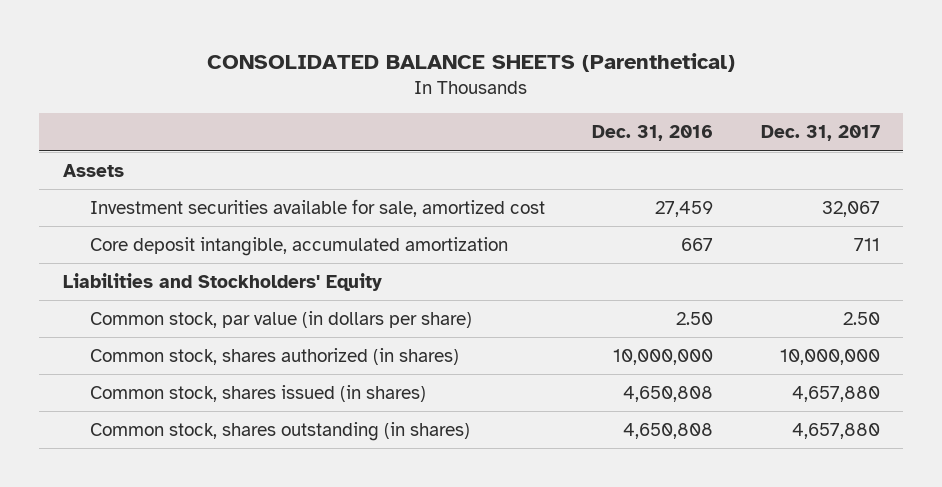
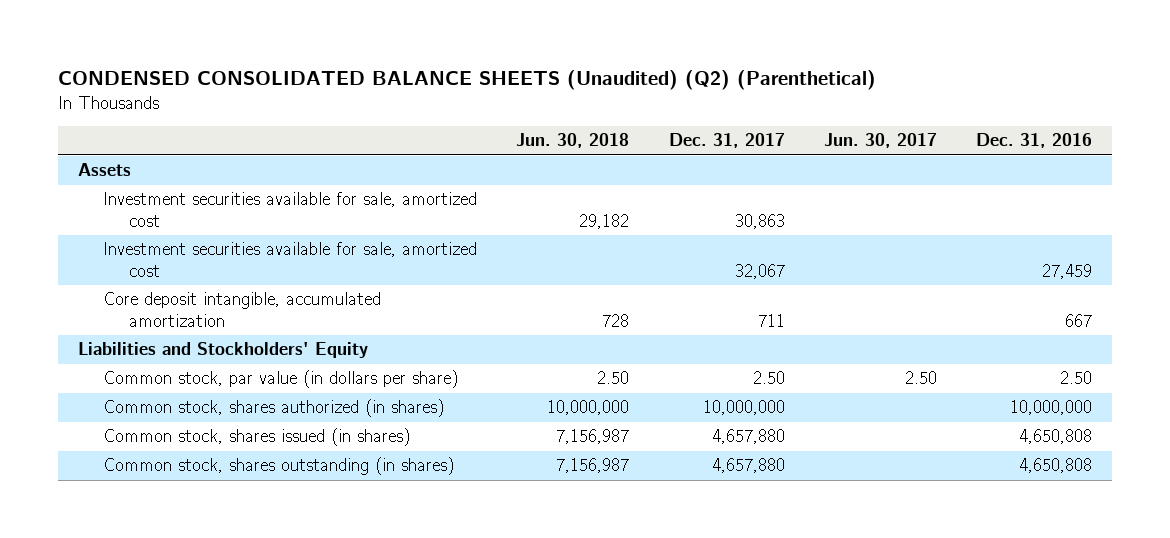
- CONSOLIDATED BALANCE SHEETS (Parenthetical)
+ CONDENSED CONSOLIDATED BALANCE SHEETS (Unaudited) (Q2) (Parenthetical)
- | Dec. 31, 2016 | Dec. 31, 2017
+ | Jun. 30, 2018 | Dec. 31, 2017 | Jun. 30, 2017 | Dec. 31, 2016
+ Investment securities available for sale, amortized cost | 29,182 | 30,863 | |

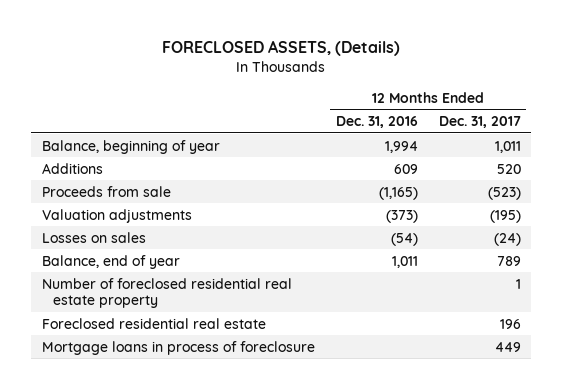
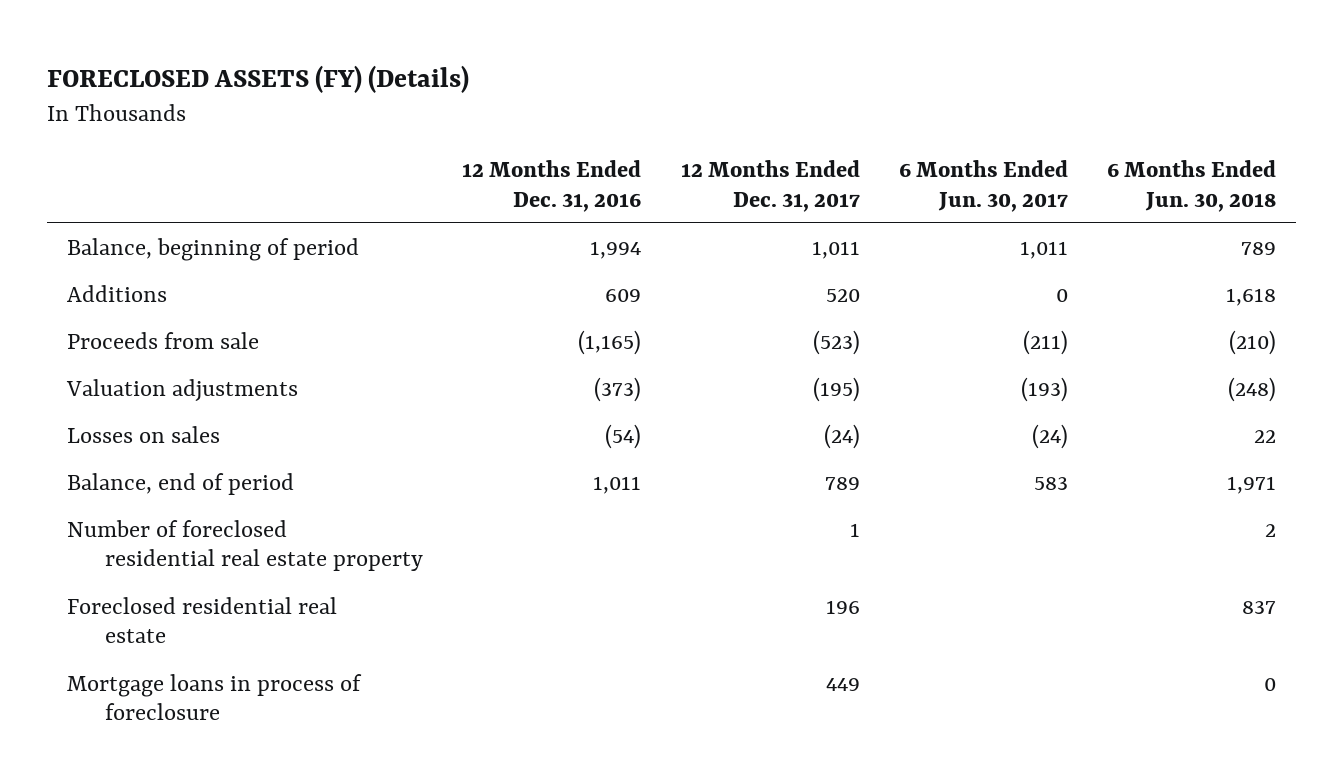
- FORECLOSED ASSETS, (Details)
+ FORECLOSED ASSETS (FY) (Details)
- | 12 Months Ended Dec. 31, 2016 | 12 Months Ended Dec. 31, 2017
+ | 12 Months Ended Dec. 31, 2016 | 12 Months Ended Dec. 31, 2017 | 6 Months Ended Jun. 30, 2017 | 6 Months Ended Jun. 30, 2018
- Balance, beginning of year | 1,994 | 1,011
+ Balance, beginning of period | 1,994 | 1,011 | 1,011 | 789
- Balance, end of year | 1,011 | 789
+ Balance, end of period | 1,011 | 789 | 583 | 1,971

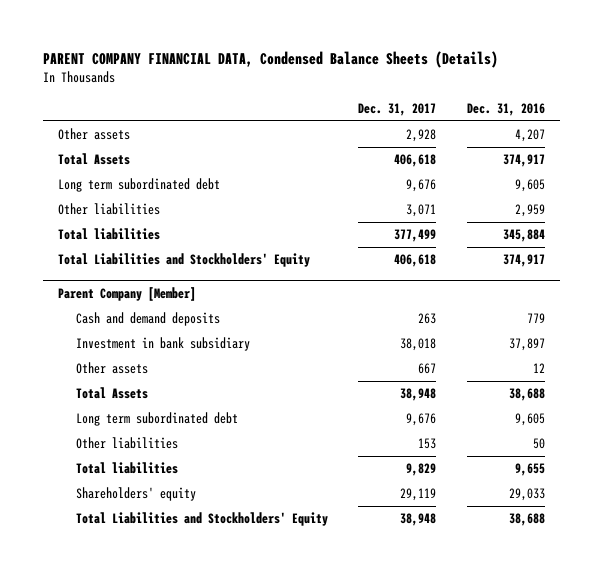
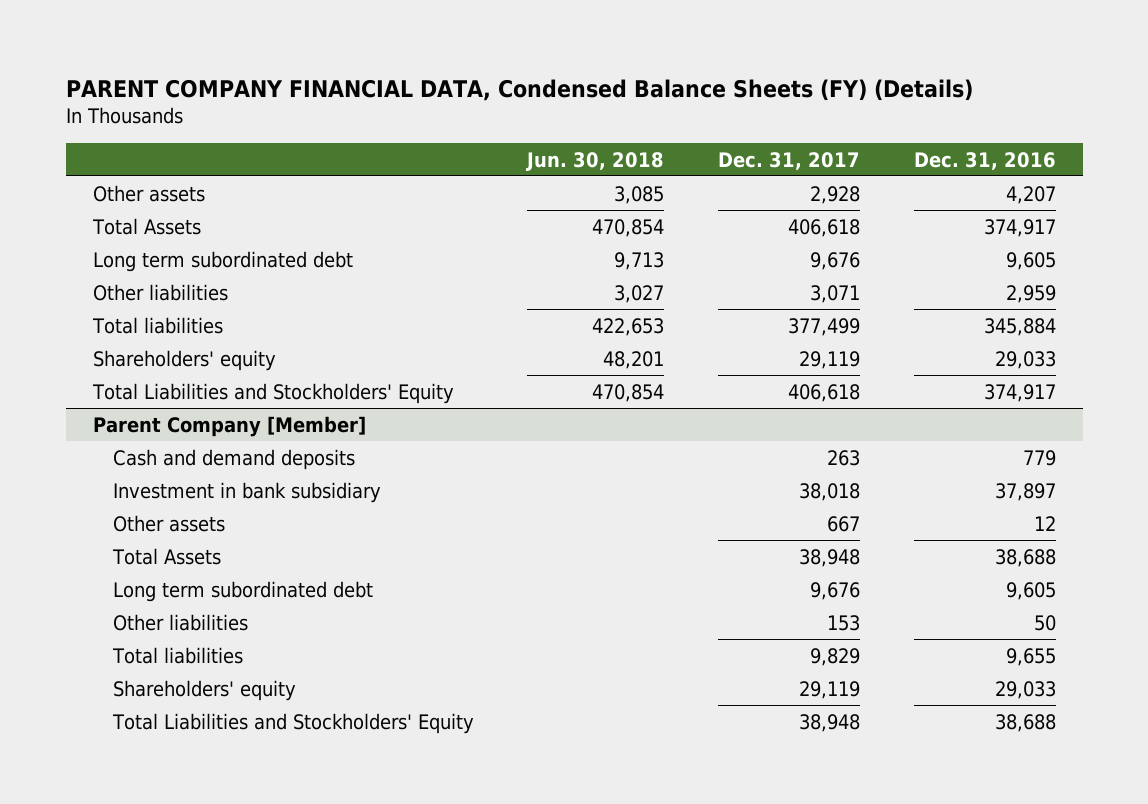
- PARENT COMPANY FINANCIAL DATA, Condensed Balance Sheets (Details)
+ PARENT COMPANY FINANCIAL DATA, Condensed Balance Sheets (FY) (Details)
- | Dec. 31, 2017 | Dec. 31, 2016
+ | Jun. 30, 2018 | Dec. 31, 2017 | Dec. 31, 2016
+ Shareholders' equity | 48,201 | 29,119 | 29,033

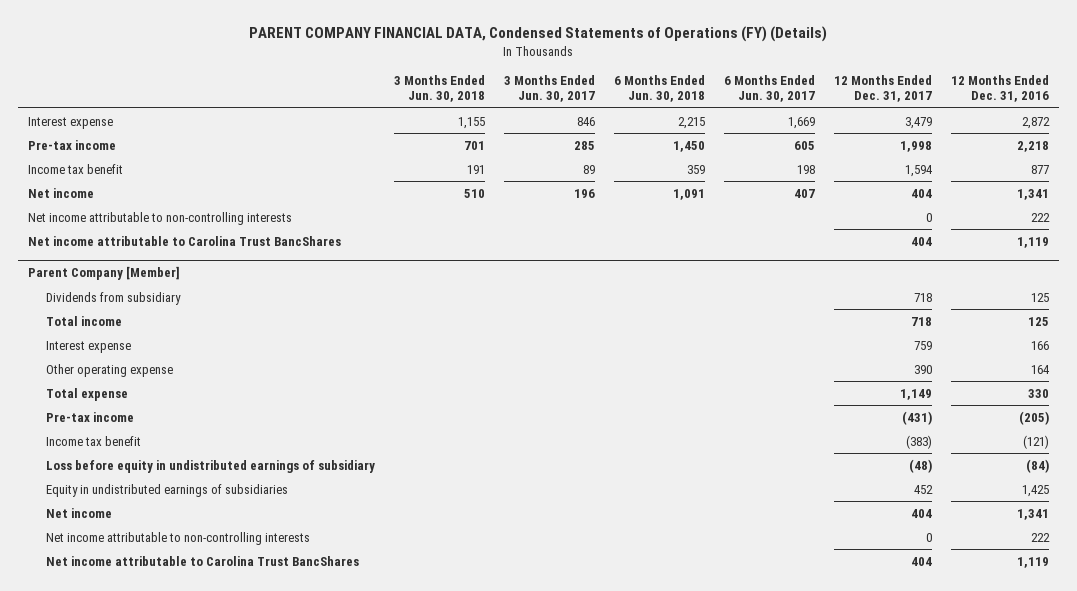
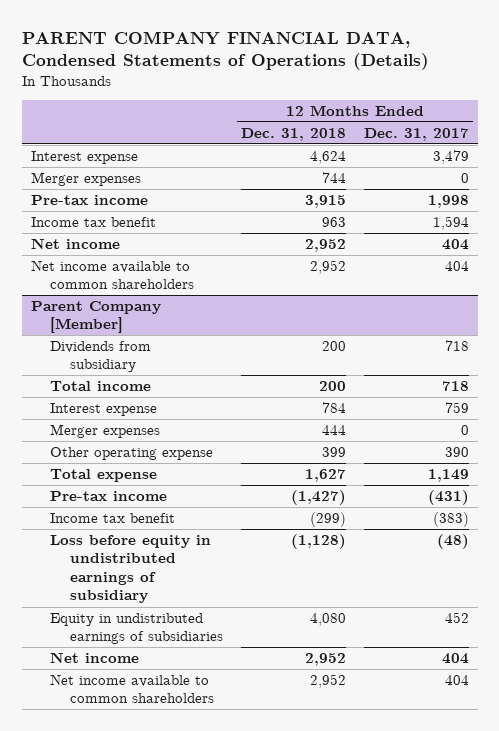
- PARENT COMPANY FINANCIAL DATA, Condensed Statements of Operations (FY) (Details)
+ PARENT COMPANY FINANCIAL DATA, Condensed Statements of Operations (Details)
- | 3 Months Ended Jun. 30, 2018 | 3 Months Ended Jun. 30, 2017 | 6 Months Ended Jun. 30, 2018 | 6 Months Ended Jun. 30, 2017 | 12 Months Ended Dec. 31, 2017 | 12 Months Ended Dec. 31, 2016
+ | 12 Months Ended Dec. 31, 2018 | 12 Months Ended Dec. 31, 2017
+ Merger expenses | 744 | 0
- Net income attributable to non-controlling interests | | | | | 0 | 222
- Net income attributable to Carolina Trust BancShares | | | | | 404 | 1,119
+ Net income available to common shareholders | 2,952 | 404
@ Parent Company [Member]
+ Merger expenses | 444 | 0
- Net income attributable to non-controlling interests | | | | | 0 | 222
- Net income attributable to Carolina Trust BancShares | | | | | 404 | 1,119
+ Net income available to common shareholders | 2,952 | 404

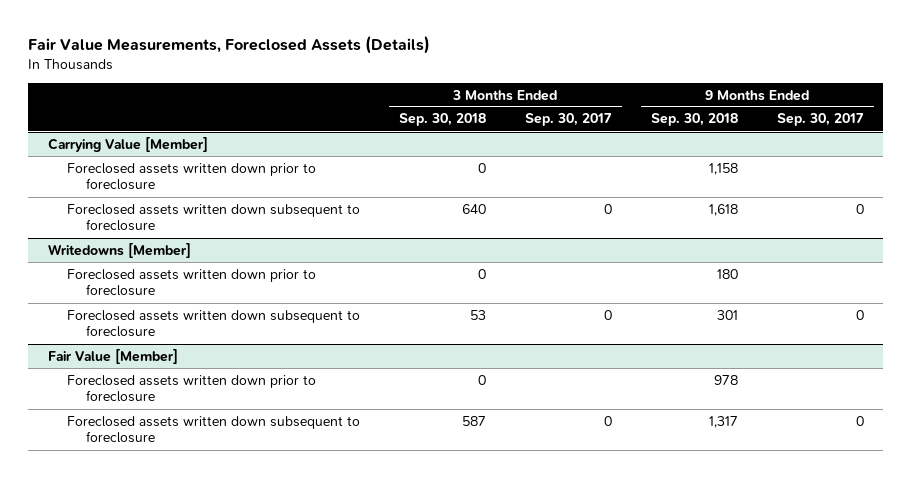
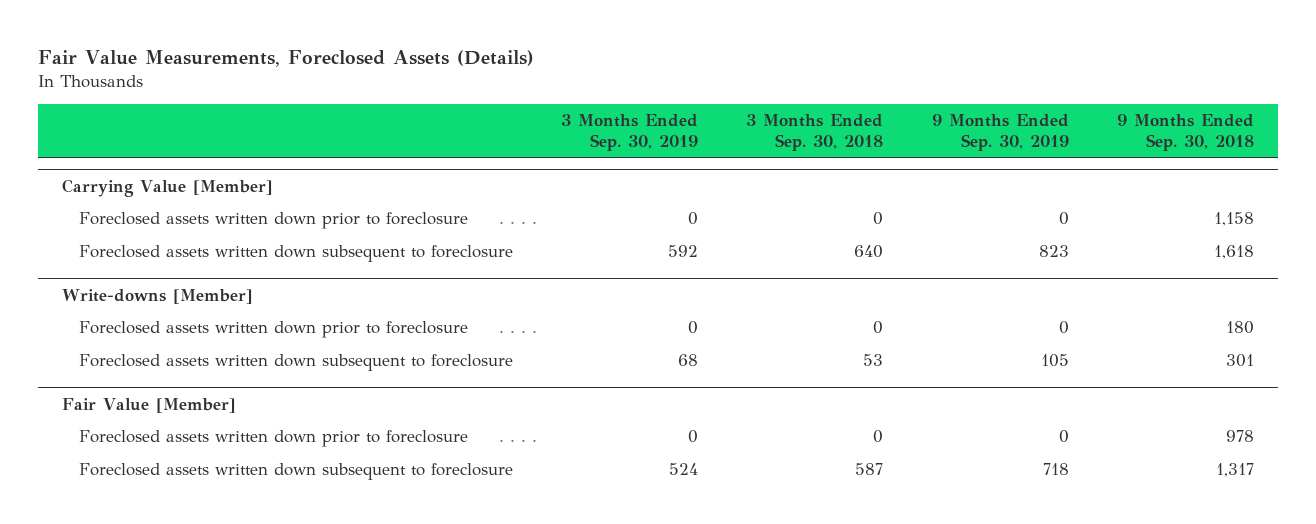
- | 3 Months Ended Sep. 30, 2018 | 3 Months Ended Sep. 30, 2017 | 9 Months Ended Sep. 30, 2018 | 9 Months Ended Sep. 30, 2017
+ | 3 Months Ended Sep. 30, 2019 | 3 Months Ended Sep. 30, 2018 | 9 Months Ended Sep. 30, 2019 | 9 Months Ended Sep. 30, 2018
- Writedowns [Member]
+ Write-downs [Member]

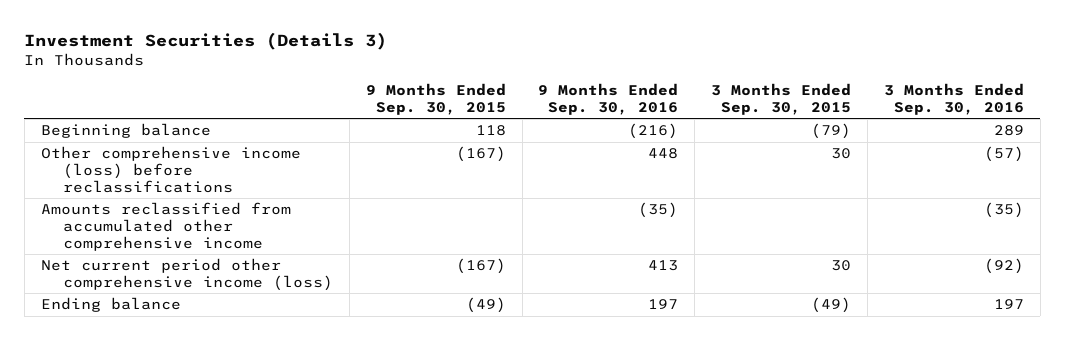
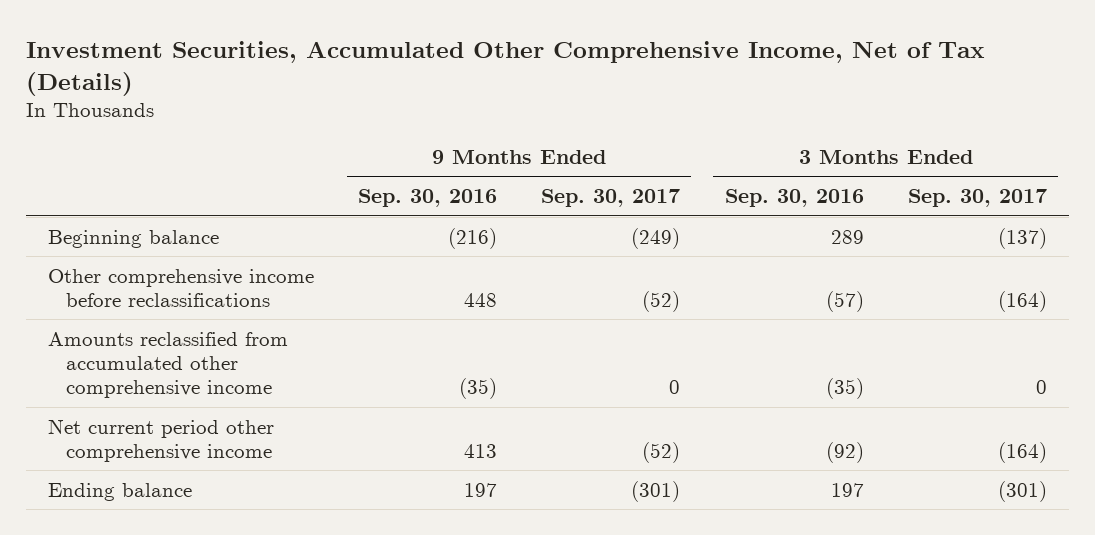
- Investment Securities (Details 3)
+ Investment Securities, Accumulated Other Comprehensive Income, Net of Tax (Details)
- | 9 Months Ended Sep. 30, 2015 | 9 Months Ended Sep. 30, 2016 | 3 Months Ended Sep. 30, 2015 | 3 Months Ended Sep. 30, 2016
+ | 9 Months Ended Sep. 30, 2016 | 9 Months Ended Sep. 30, 2017 | 3 Months Ended Sep. 30, 2016 | 3 Months Ended Sep. 30, 2017
- Other comprehensive income (loss) before reclassifications | (167) | 448 | 30 | (57)
+ Other comprehensive income before reclassifications | 448 | (52) | (57) | (164)
- Net current period other comprehensive income (loss) | (167) | 413 | 30 | (92)
+ Net current period other comprehensive income | 413 | (52) | (92) | (164)

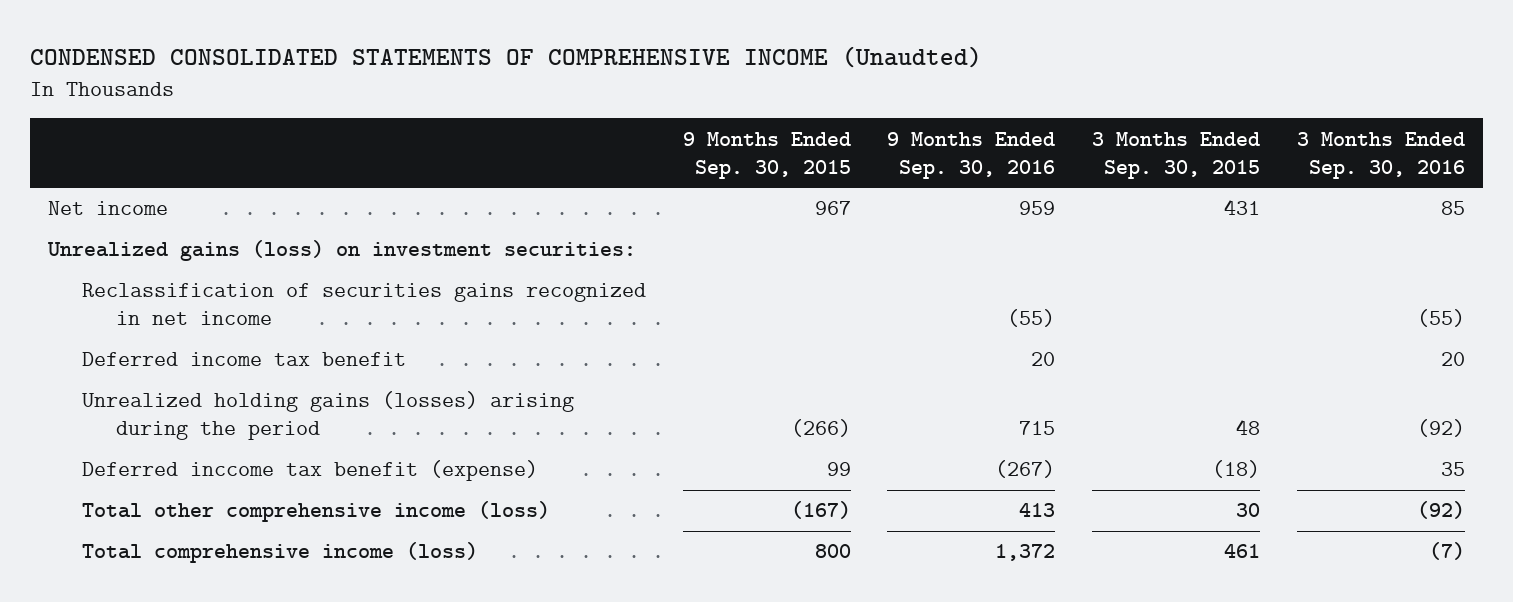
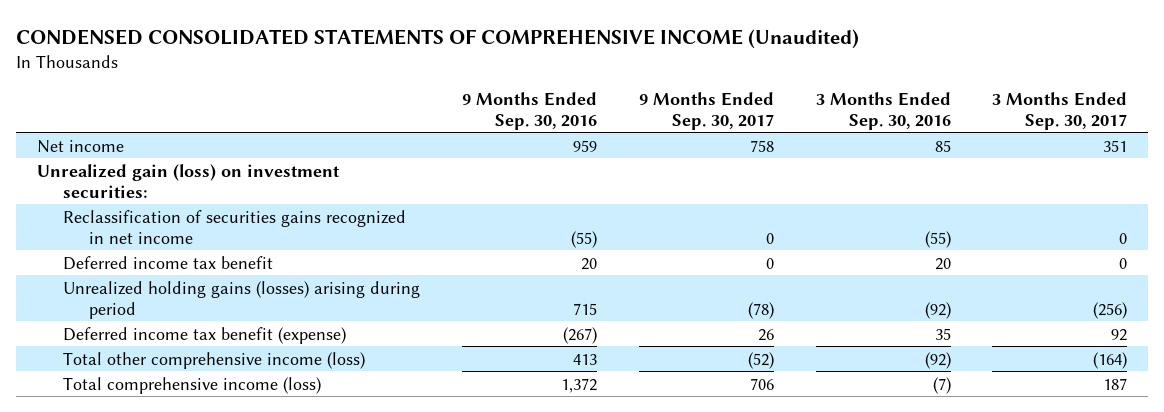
- CONDENSED CONSOLIDATED STATEMENTS OF COMPREHENSIVE INCOME (Unaudted)
+ CONDENSED CONSOLIDATED STATEMENTS OF COMPREHENSIVE INCOME (Unaudited)
- | 9 Months Ended Sep. 30, 2015 | 9 Months Ended Sep. 30, 2016 | 3 Months Ended Sep. 30, 2015 | 3 Months Ended Sep. 30, 2016
+ | 9 Months Ended Sep. 30, 2016 | 9 Months Ended Sep. 30, 2017 | 3 Months Ended Sep. 30, 2016 | 3 Months Ended Sep. 30, 2017
- Unrealized gains (loss) on investment securities:
+ Unrealized gain (loss) on investment securities:
- Unrealized holding gains (losses) arising during the period | (266) | 715 | 48 | (92)
- Deferred inccome tax benefit (expense) | 99 | (267) | (18) | 35
+ Unrealized holding gains (losses) arising during period | 715 | (78) | (92) | (256)
+ Deferred income tax benefit (expense) | (267) | 26 | 35 | 92

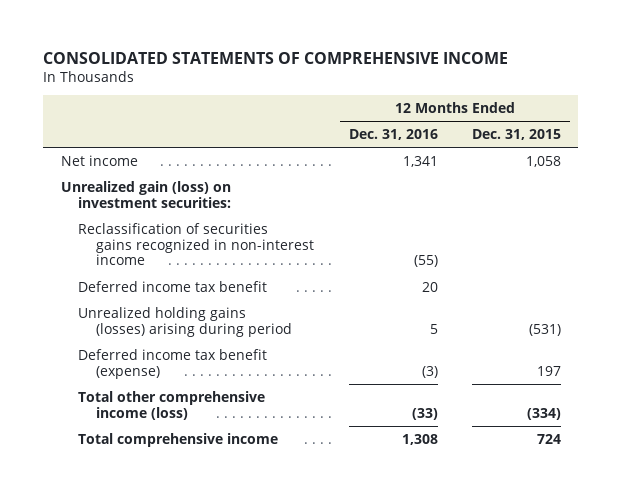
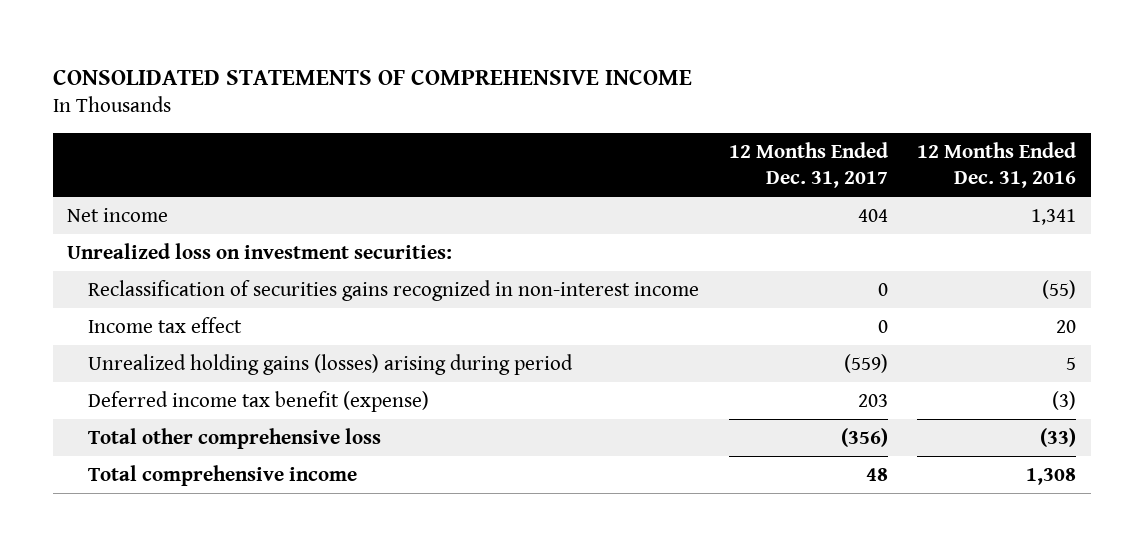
- | 12 Months Ended Dec. 31, 2016 | 12 Months Ended Dec. 31, 2015
+ | 12 Months Ended Dec. 31, 2017 | 12 Months Ended Dec. 31, 2016
- Unrealized gain (loss) on investment securities:
+ Unrealized loss on investment securities:
- Deferred income tax benefit | 20 |
+ Income tax effect | 0 | 20
- Total other comprehensive income (loss) | (33) | (334)
+ Total other comprehensive loss | (356) | (33)

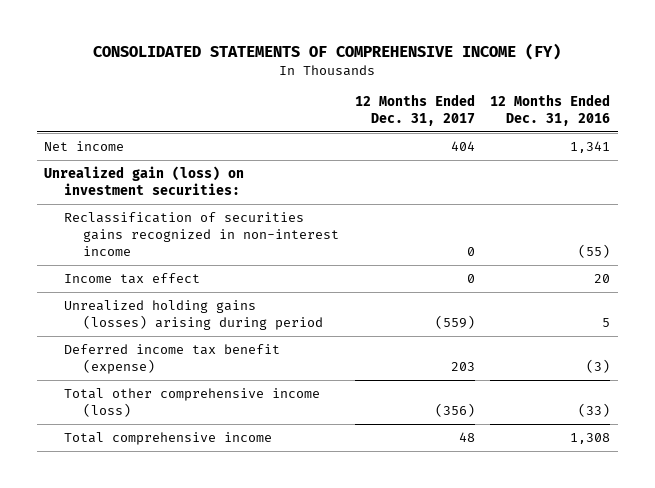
- CONSOLIDATED STATEMENTS OF COMPREHENSIVE INCOME
+ CONSOLIDATED STATEMENTS OF COMPREHENSIVE INCOME (FY)
- Unrealized loss on investment securities:
+ Unrealized gain (loss) on investment securities:
- Total other comprehensive loss | (356) | (33)
+ Total other comprehensive income (loss) | (356) | (33)

